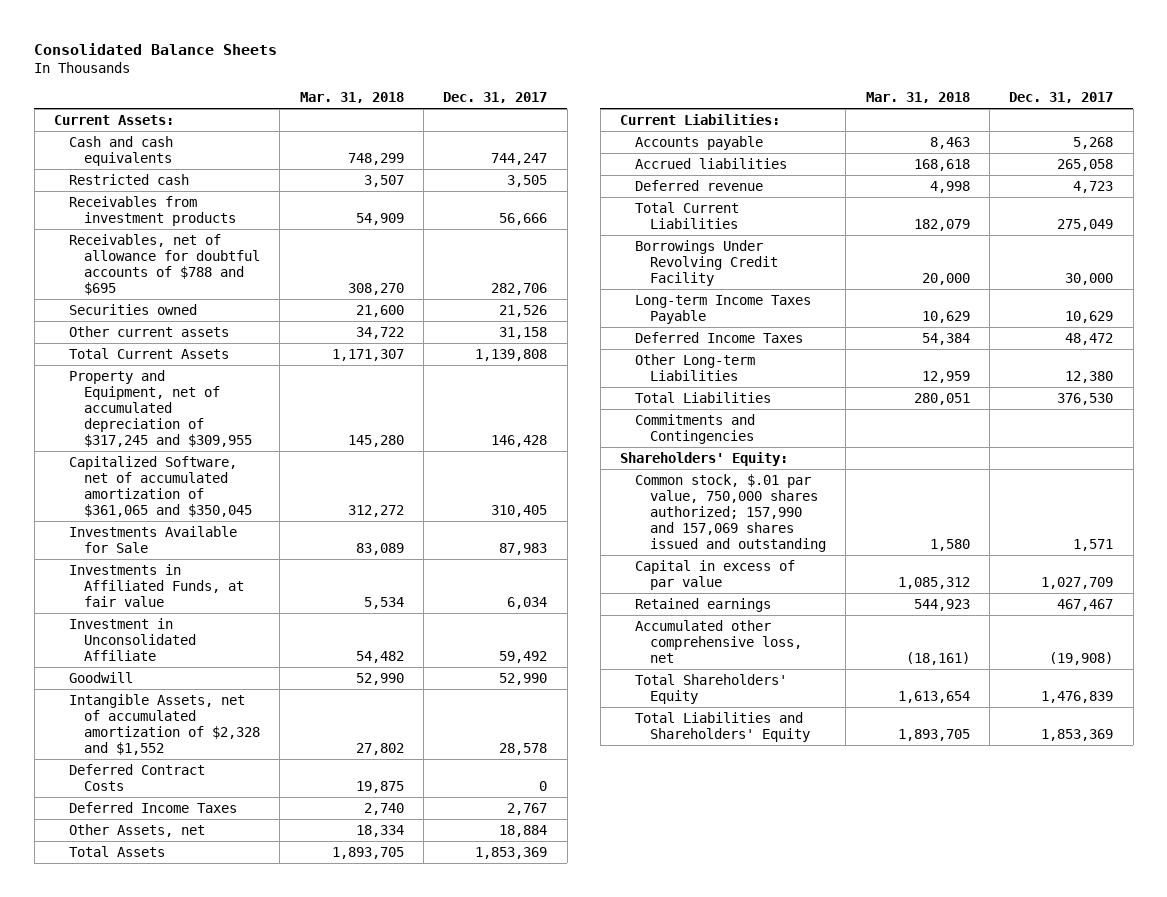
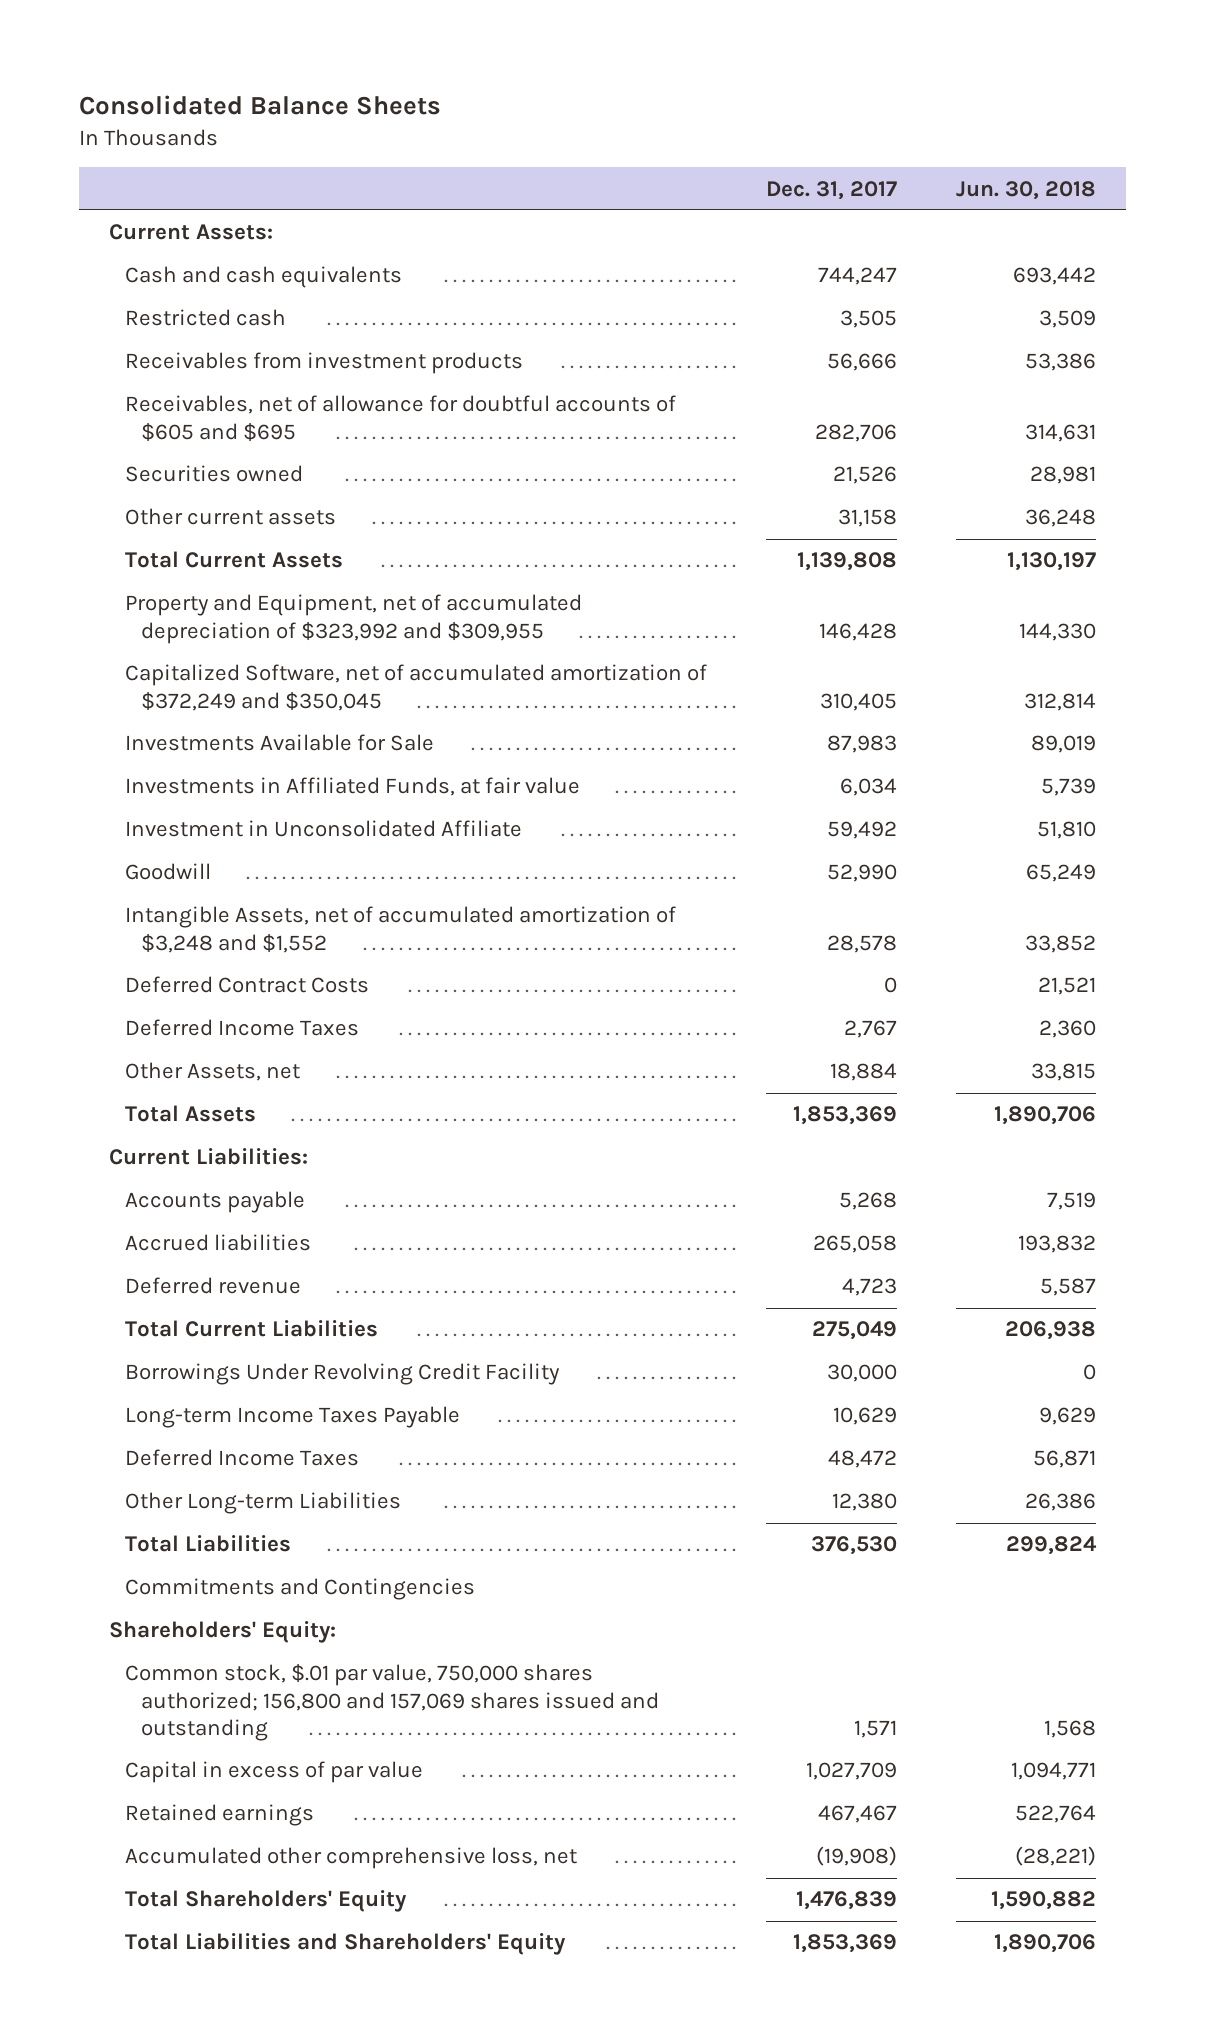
- | Mar. 31, 2018 | Dec. 31, 2017
+ | Dec. 31, 2017 | Jun. 30, 2018
- Receivables, net of allowance for doubtful accounts of $788 and $695 | 308,270 | 282,706
+ Receivables, net of allowance for doubtful accounts of $605 and $695 | 282,706 | 314,631
- Property and Equipment, net of accumulated depreciation of $317,245 and $309,955 | 145,280 | 146,428
- Capitalized Software, net of accumulated amortization of $361,065 and $350,045 | 312,272 | 310,405
+ Property and Equipment, net of accumulated depreciation of $323,992 and $309,955 | 146,428 | 144,330
+ Capitalized Software, net of accumulated amortization of $372,249 and $350,045 | 310,405 | 312,814
- Intangible Assets, net of accumulated amortization of $2,328 and $1,552 | 27,802 | 28,578
+ Intangible Assets, net of accumulated amortization of $3,248 and $1,552 | 28,578 | 33,852
- Common stock, $.01 par value, 750,000 shares authorized; 157,990 and 157,069 shares issued and outstanding | 1,580 | 1,571
+ Common stock, $.01 par value, 750,000 shares authorized; 156,800 and 157,069 shares issued and outstanding | 1,571 | 1,568

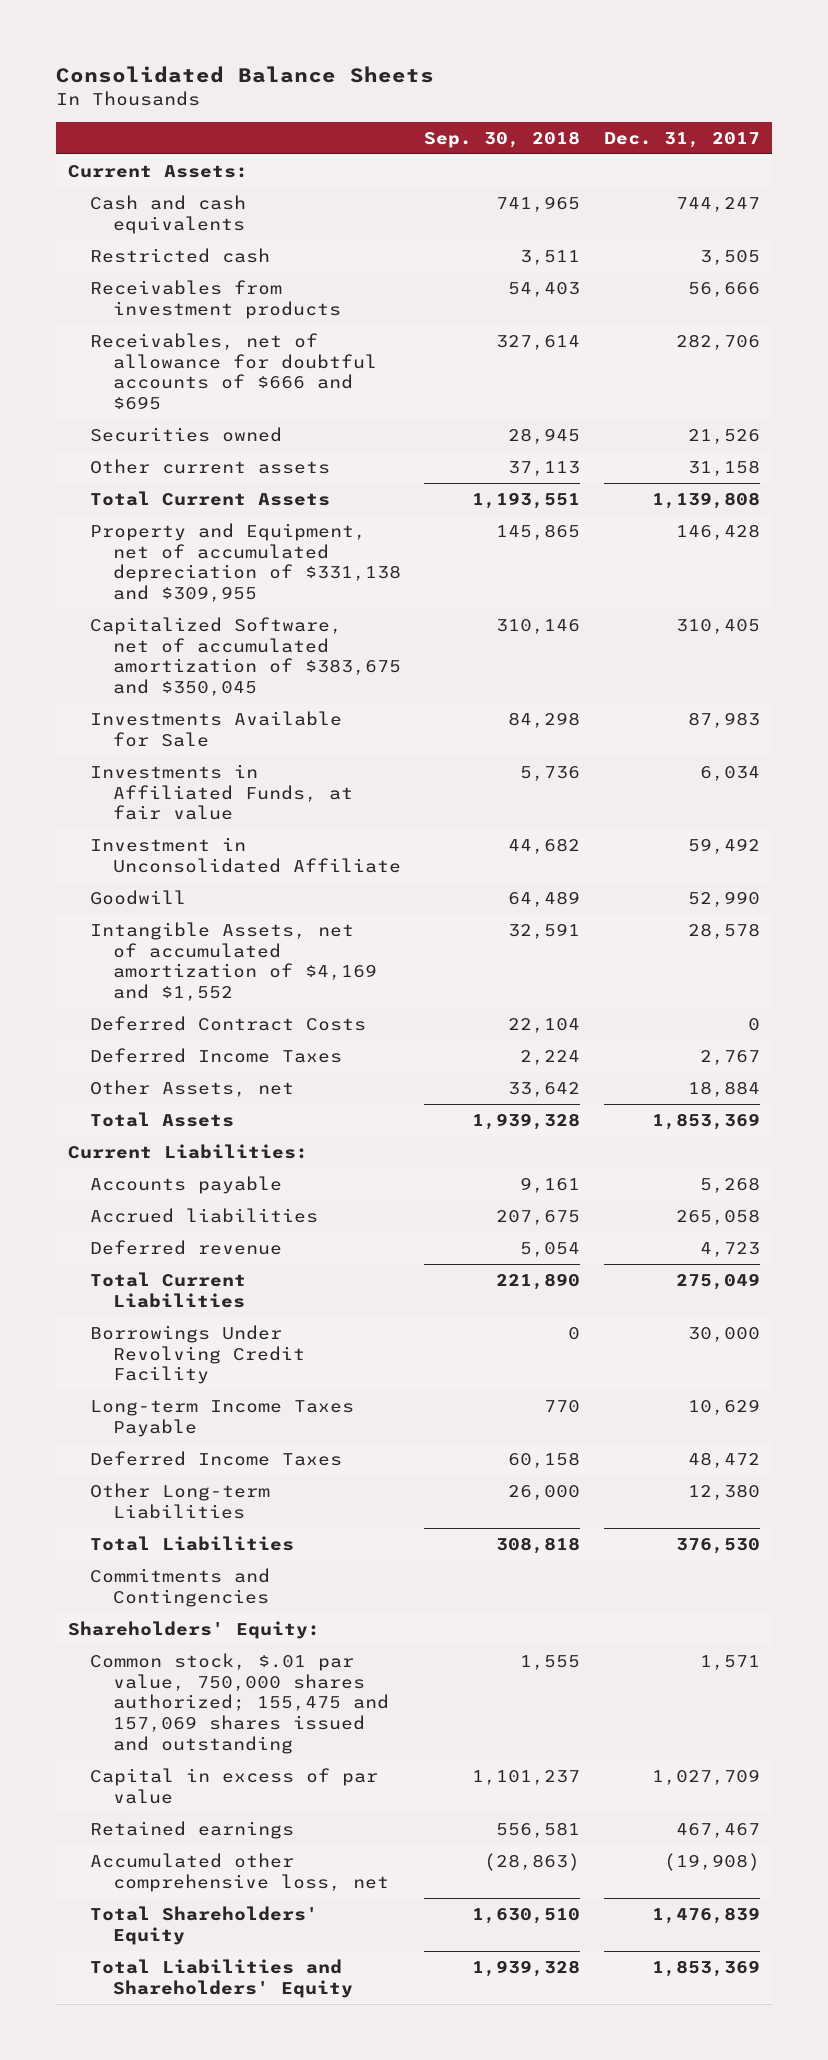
- | Dec. 31, 2017 | Jun. 30, 2018
+ | Sep. 30, 2018 | Dec. 31, 2017
- Receivables, net of allowance for doubtful accounts of $605 and $695 | 282,706 | 314,631
+ Receivables, net of allowance for doubtful accounts of $666 and $695 | 327,614 | 282,706
- Property and Equipment, net of accumulated depreciation of $323,992 and $309,955 | 146,428 | 144,330
- Capitalized Software, net of accumulated amortization of $372,249 and $350,045 | 310,405 | 312,814
+ Property and Equipment, net of accumulated depreciation of $331,138 and $309,955 | 145,865 | 146,428
+ Capitalized Software, net of accumulated amortization of $383,675 and $350,045 | 310,146 | 310,405
- Intangible Assets, net of accumulated amortization of $3,248 and $1,552 | 28,578 | 33,852
+ Intangible Assets, net of accumulated amortization of $4,169 and $1,552 | 32,591 | 28,578
- Common stock, $.01 par value, 750,000 shares authorized; 156,800 and 157,069 shares issued and outstanding | 1,571 | 1,568
+ Common stock, $.01 par value, 750,000 shares authorized; 155,475 and 157,069 shares issued and outstanding | 1,555 | 1,571

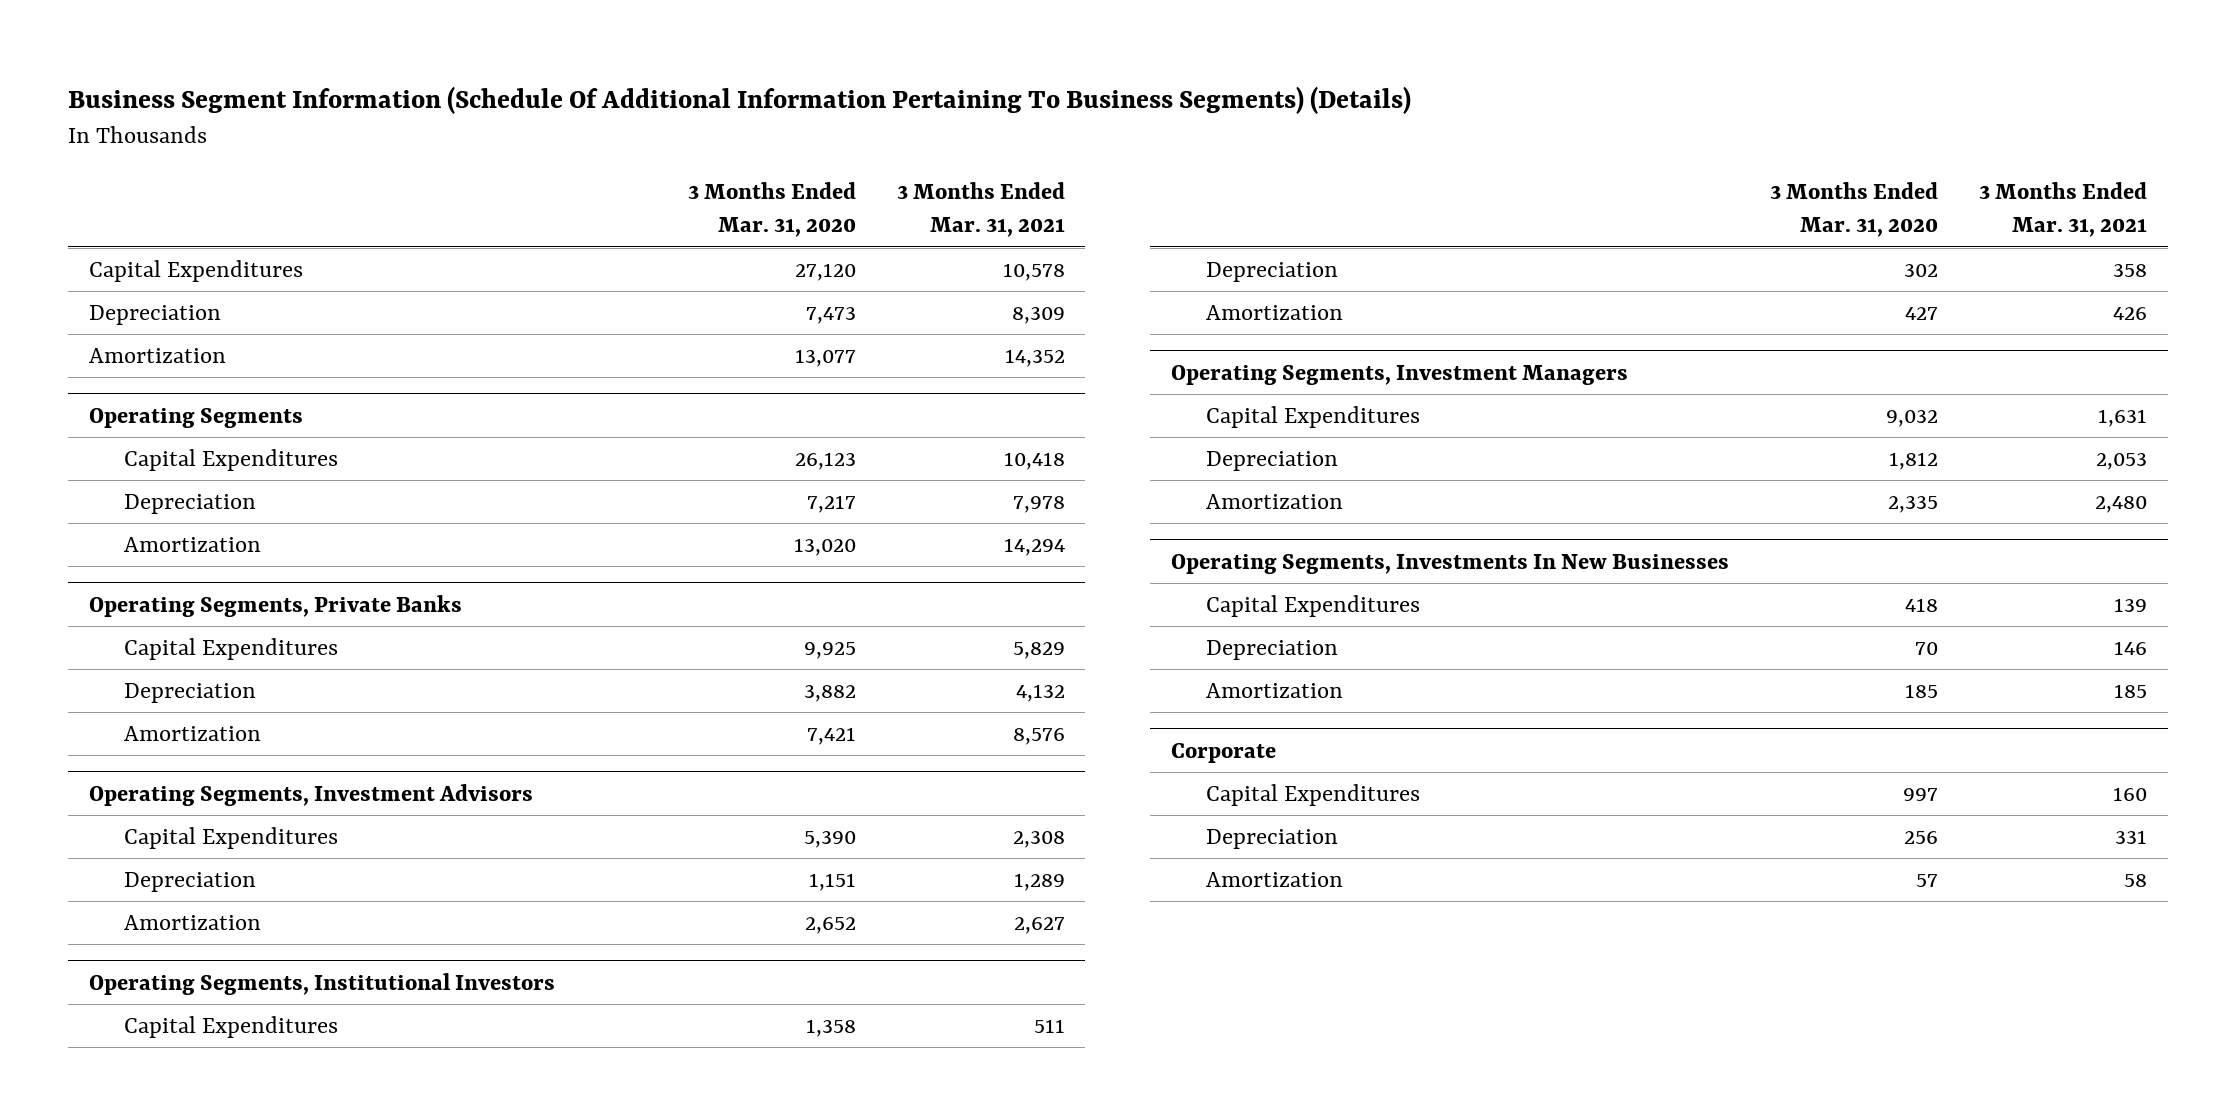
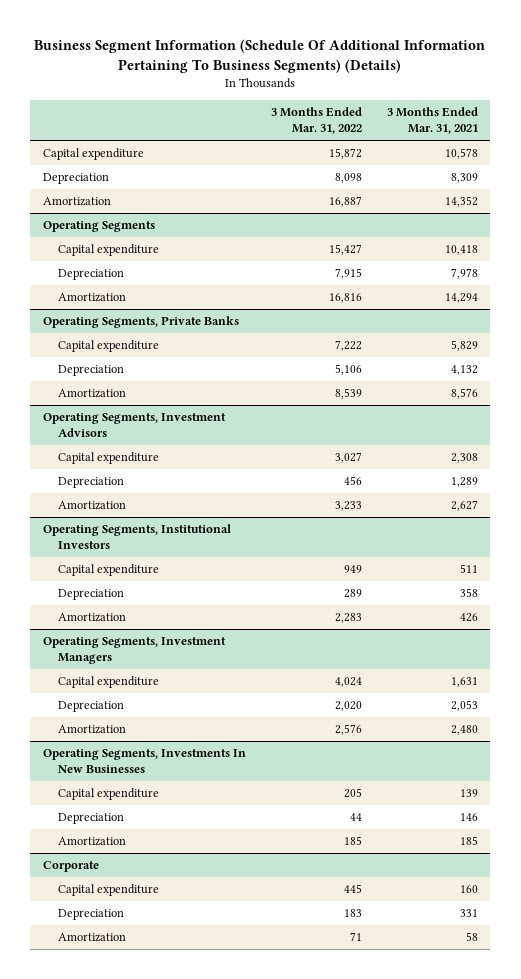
- | 3 Months Ended Mar. 31, 2020 | 3 Months Ended Mar. 31, 2021
+ | 3 Months Ended Mar. 31, 2022 | 3 Months Ended Mar. 31, 2021
- Capital Expenditures | 27,120 | 10,578
+ Capital expenditure | 15,872 | 10,578
@ Operating Segments
- Capital Expenditures | 26,123 | 10,418
+ Capital expenditure | 15,427 | 10,418
@ Operating Segments, Private Banks
- Capital Expenditures | 9,925 | 5,829
+ Capital expenditure | 7,222 | 5,829
@ Operating Segments, Investment Advisors
- Capital Expenditures | 5,390 | 2,308
+ Capital expenditure | 3,027 | 2,308
@ Operating Segments, Institutional Investors
- Capital Expenditures | 1,358 | 511
+ Capital expenditure | 949 | 511
@ Operating Segments, Investment Managers
- Capital Expenditures | 9,032 | 1,631
+ Capital expenditure | 4,024 | 1,631
@ Operating Segments, Investments In New Businesses
- Capital Expenditures | 418 | 139
+ Capital expenditure | 205 | 139
@ Corporate
- Capital Expenditures | 997 | 160
+ Capital expenditure | 445 | 160

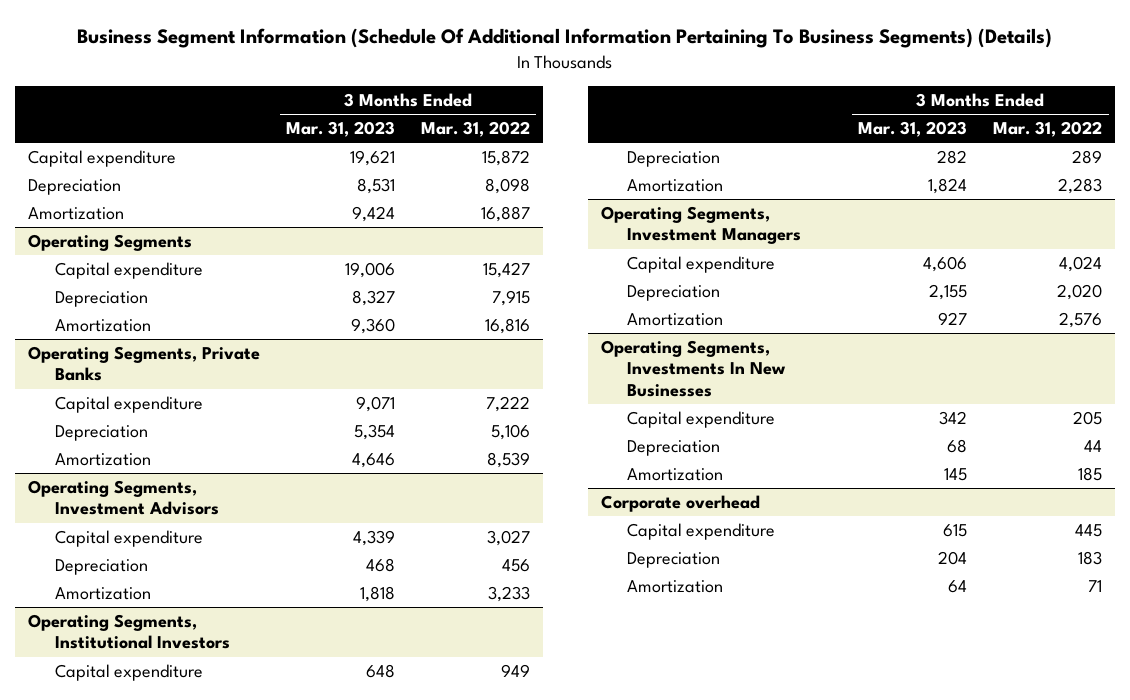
- | 3 Months Ended Mar. 31, 2022 | 3 Months Ended Mar. 31, 2021
+ | 3 Months Ended Mar. 31, 2023 | 3 Months Ended Mar. 31, 2022
- Corporate
+ Corporate overhead

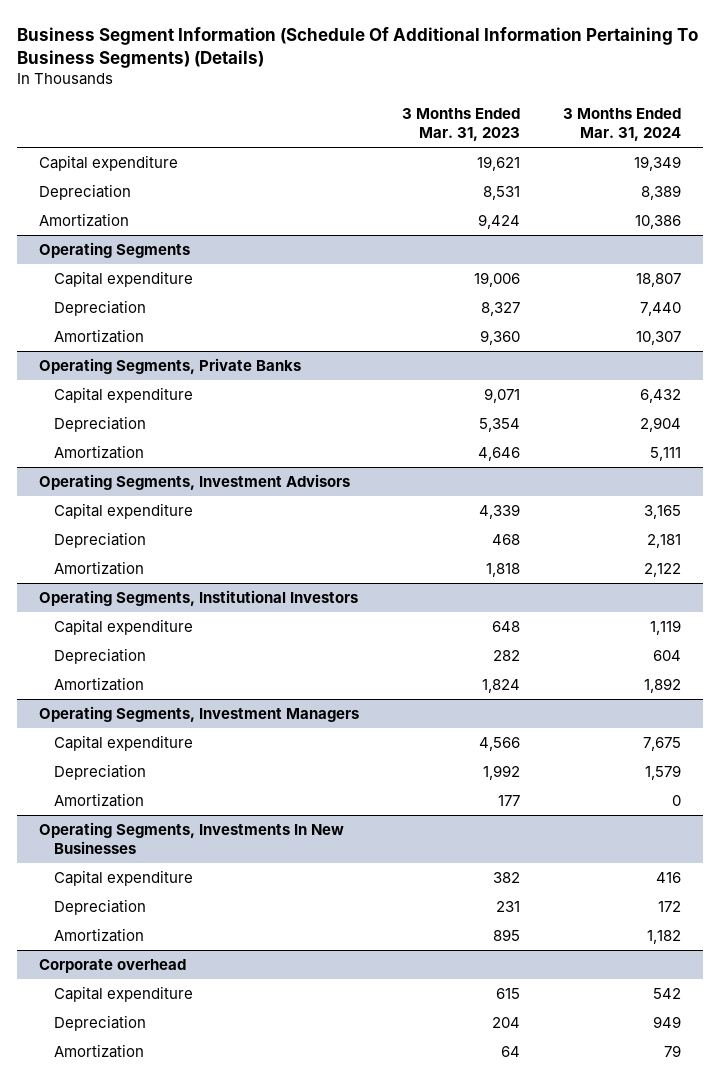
- | 3 Months Ended Mar. 31, 2023 | 3 Months Ended Mar. 31, 2022
+ | 3 Months Ended Mar. 31, 2023 | 3 Months Ended Mar. 31, 2024
@ Operating Segments, Investment Managers
- Capital expenditure | 4,606 | 4,024
- Depreciation | 2,155 | 2,020
- Amortization | 927 | 2,576
+ Capital expenditure | 4,566 | 7,675
+ Depreciation | 1,992 | 1,579
+ Amortization | 177 | 0
@ Operating Segments, Investments In New Businesses
- Capital expenditure | 342 | 205
- Depreciation | 68 | 44
- Amortization | 145 | 185
+ Capital expenditure | 382 | 416
+ Depreciation | 231 | 172
+ Amortization | 895 | 1,182

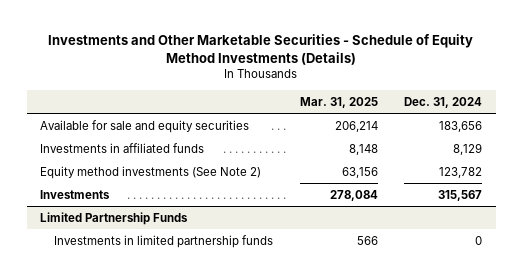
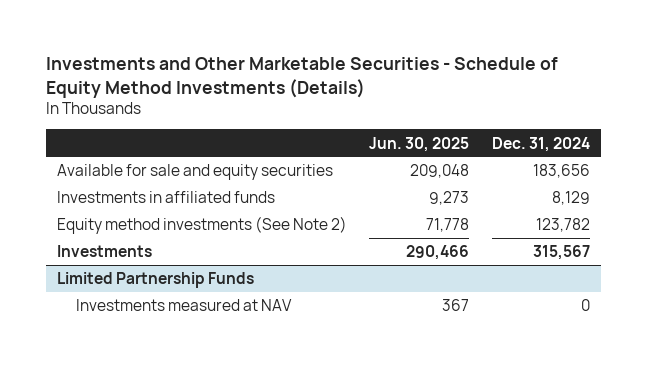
- | Mar. 31, 2025 | Dec. 31, 2024
+ | Jun. 30, 2025 | Dec. 31, 2024
@ Limited Partnership Funds
- Investments in limited partnership funds | 566 | 0
+ Investments measured at NAV | 367 | 0

